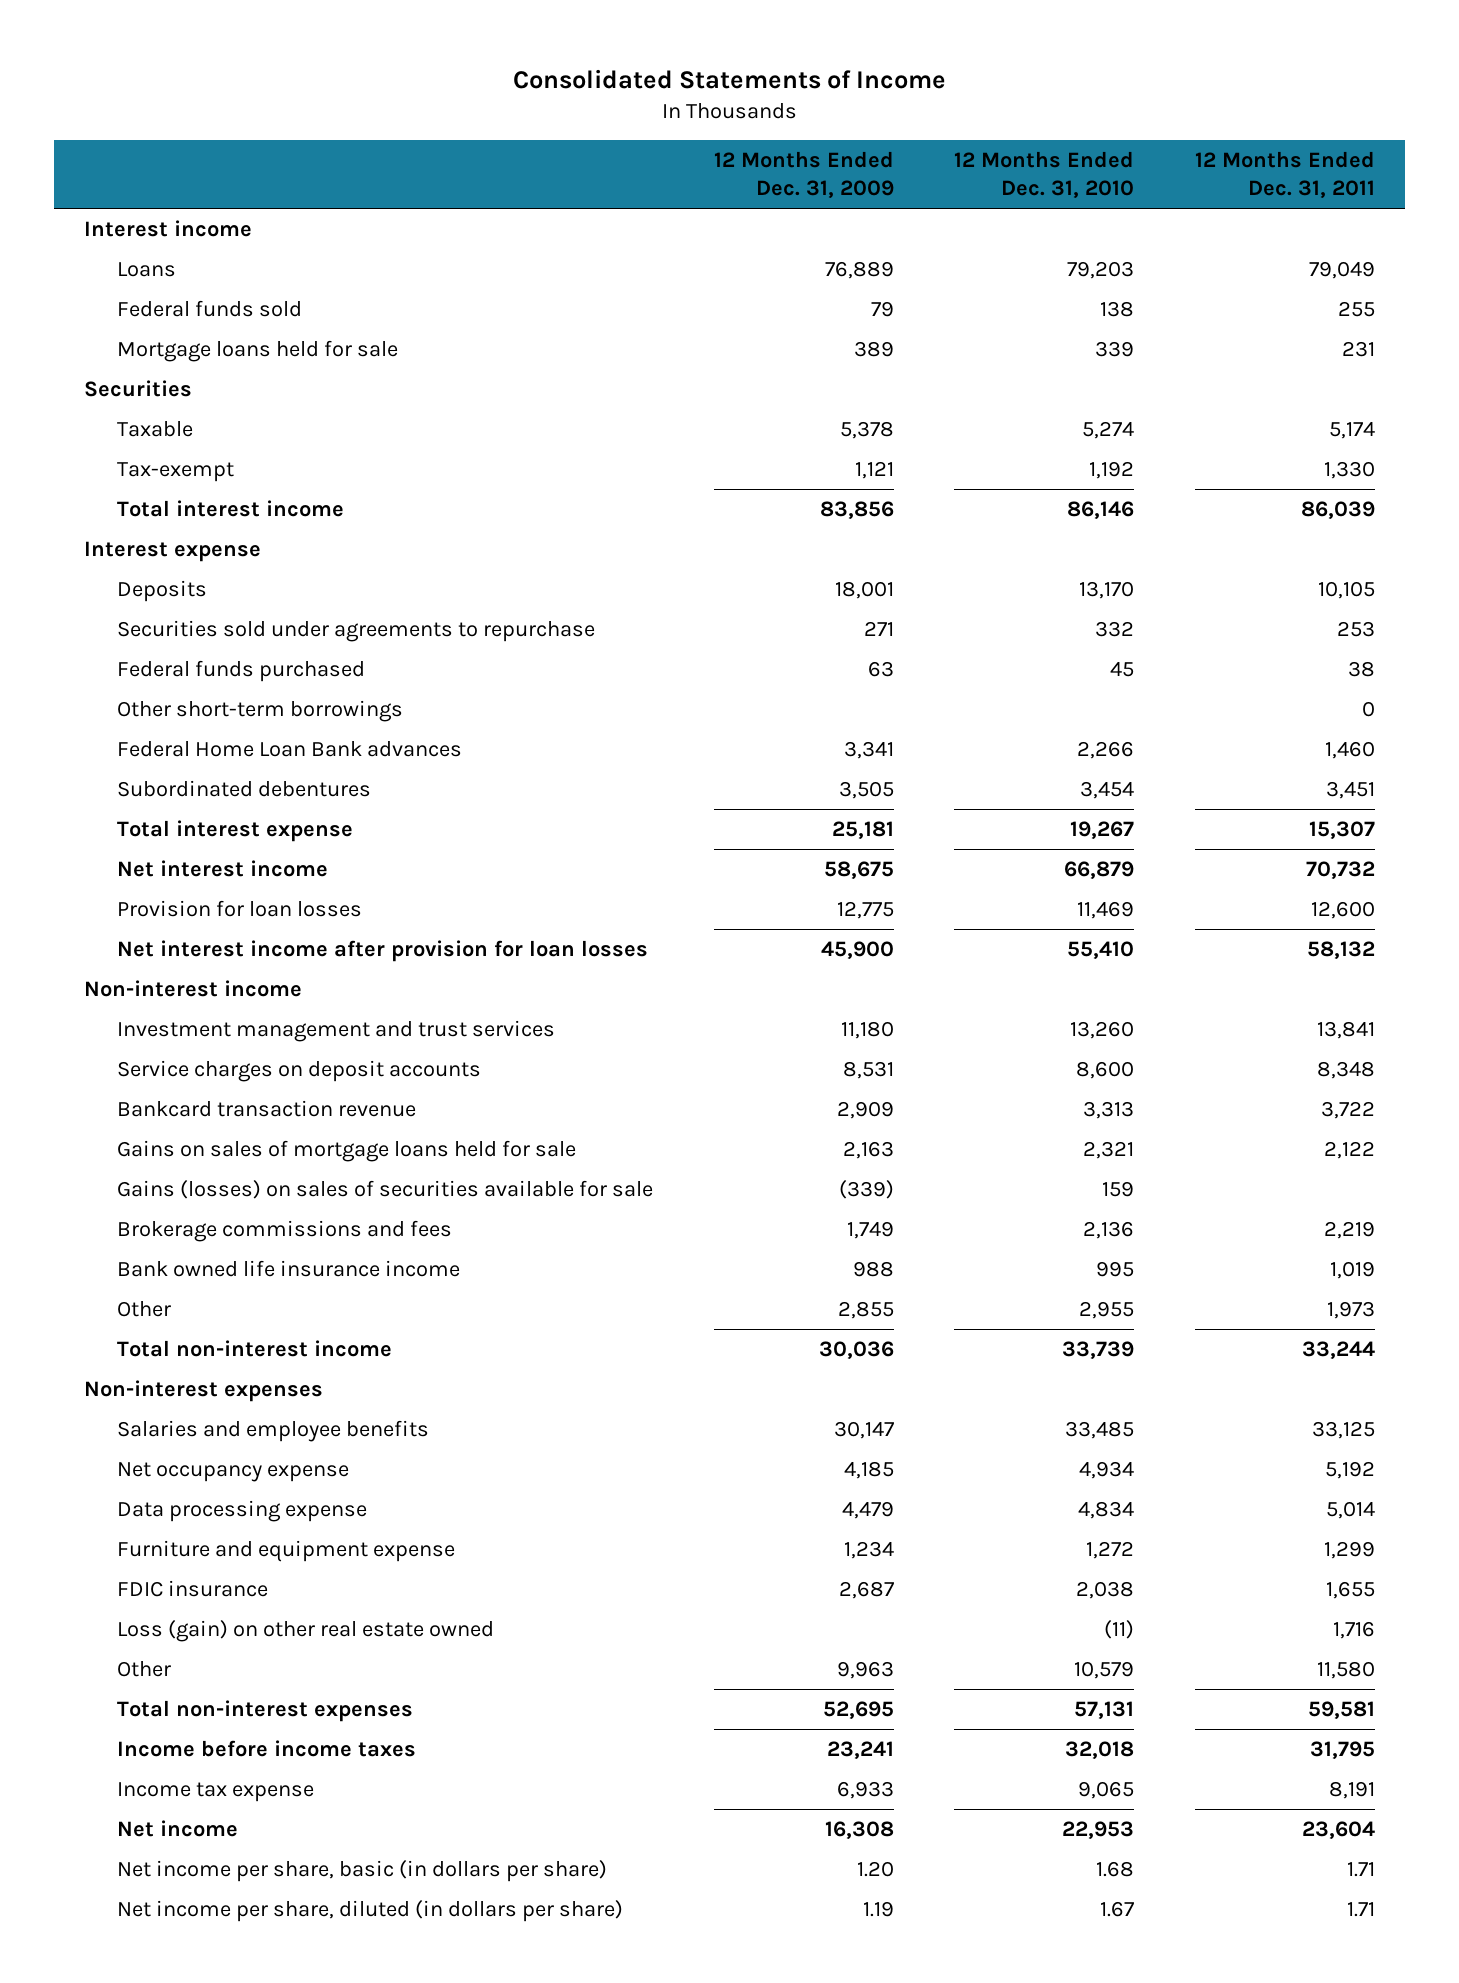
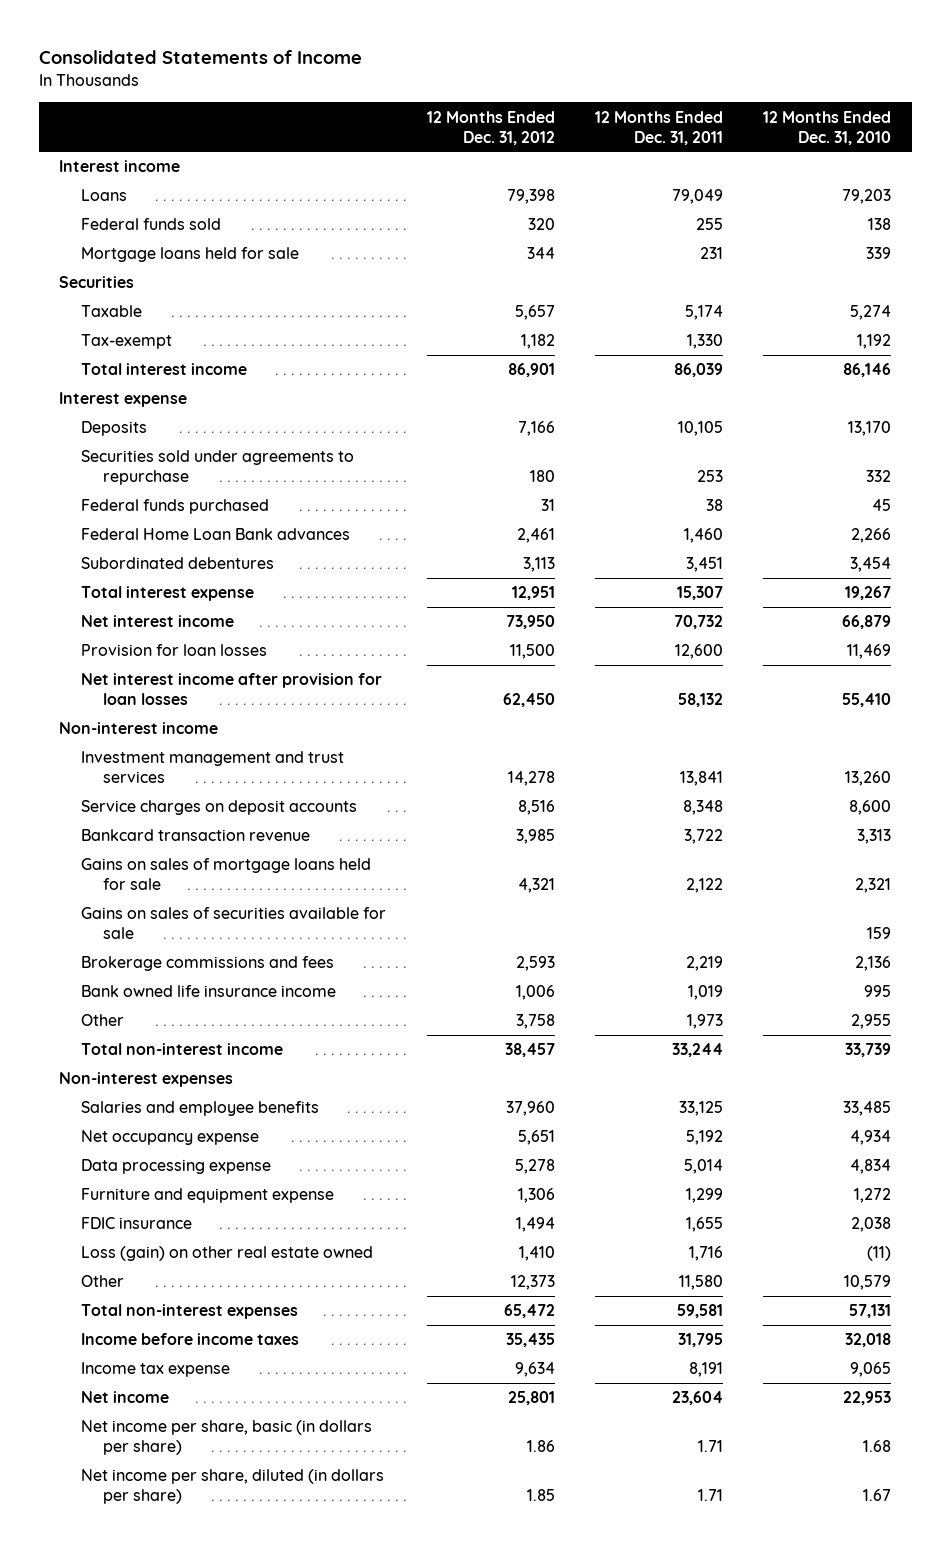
- | 12 Months Ended Dec. 31, 2009 | 12 Months Ended Dec. 31, 2010 | 12 Months Ended Dec. 31, 2011
+ | 12 Months Ended Dec. 31, 2012 | 12 Months Ended Dec. 31, 2011 | 12 Months Ended Dec. 31, 2010
- Other short-term borrowings | | | 0
- Gains (losses) on sales of securities available for sale | (339) | 159 |
+ Gains on sales of securities available for sale | | | 159

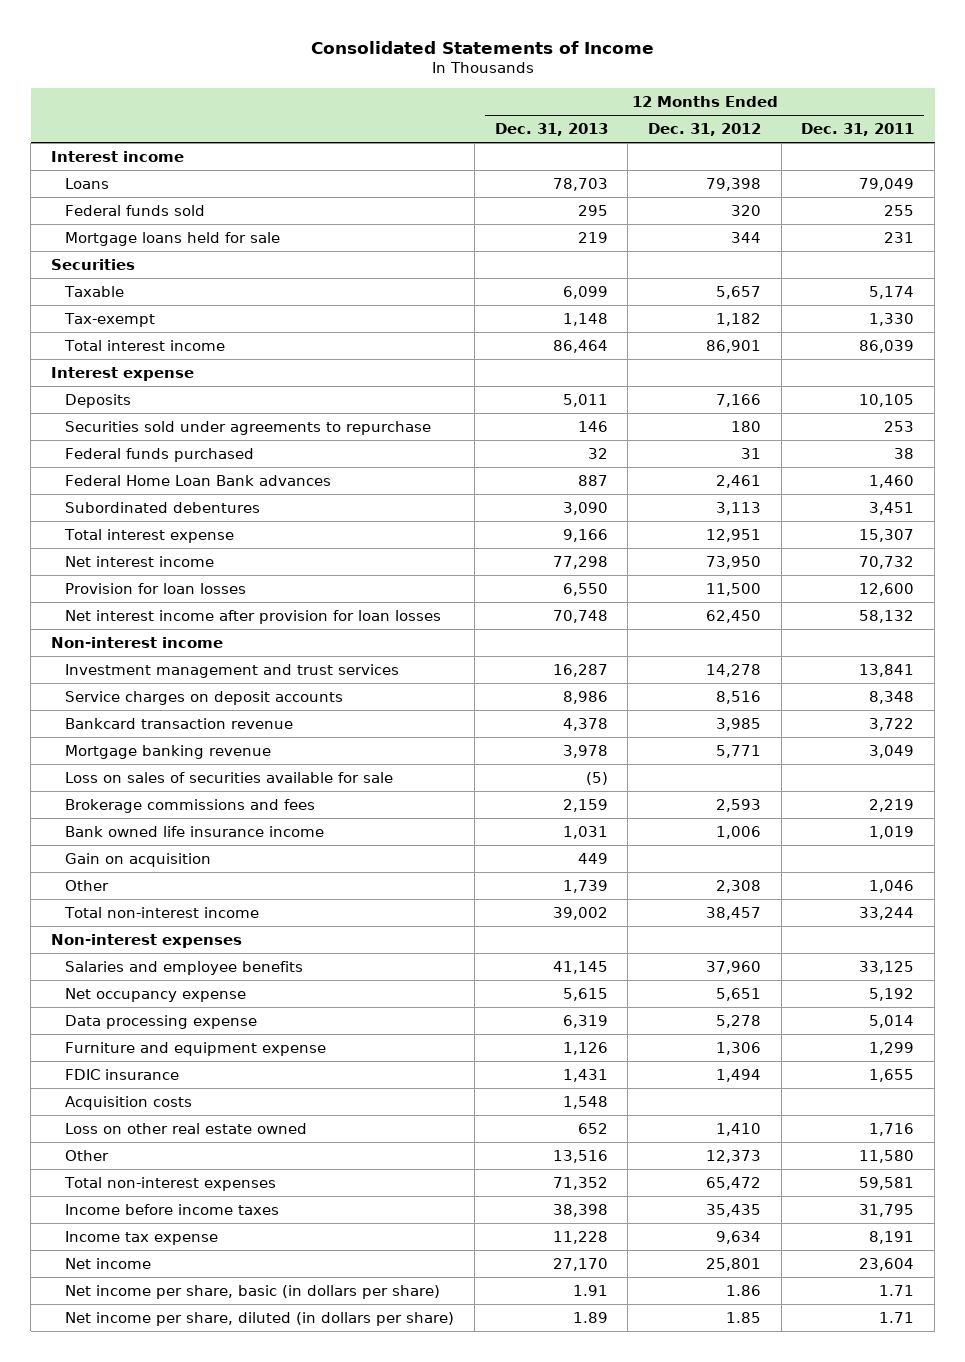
- | 12 Months Ended Dec. 31, 2012 | 12 Months Ended Dec. 31, 2011 | 12 Months Ended Dec. 31, 2010
+ | 12 Months Ended Dec. 31, 2013 | 12 Months Ended Dec. 31, 2012 | 12 Months Ended Dec. 31, 2011
- Gains on sales of mortgage loans held for sale | 4,321 | 2,122 | 2,321
- Gains on sales of securities available for sale | | | 159
+ Mortgage banking revenue | 3,978 | 5,771 | 3,049
+ Loss on sales of securities available for sale | (5) | |
- Other | 3,758 | 1,973 | 2,955
+ Gain on acquisition | 449 | |
+ Other | 1,739 | 2,308 | 1,046
- Loss (gain) on other real estate owned | 1,410 | 1,716 | (11)
+ Acquisition costs | 1,548 | |
+ Loss on other real estate owned | 652 | 1,410 | 1,716

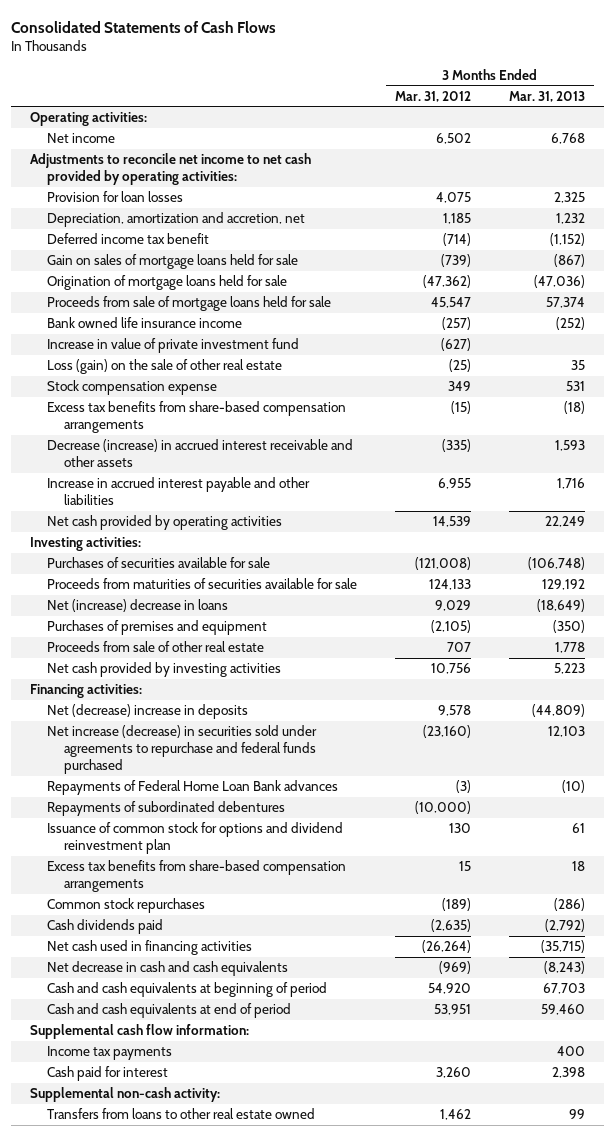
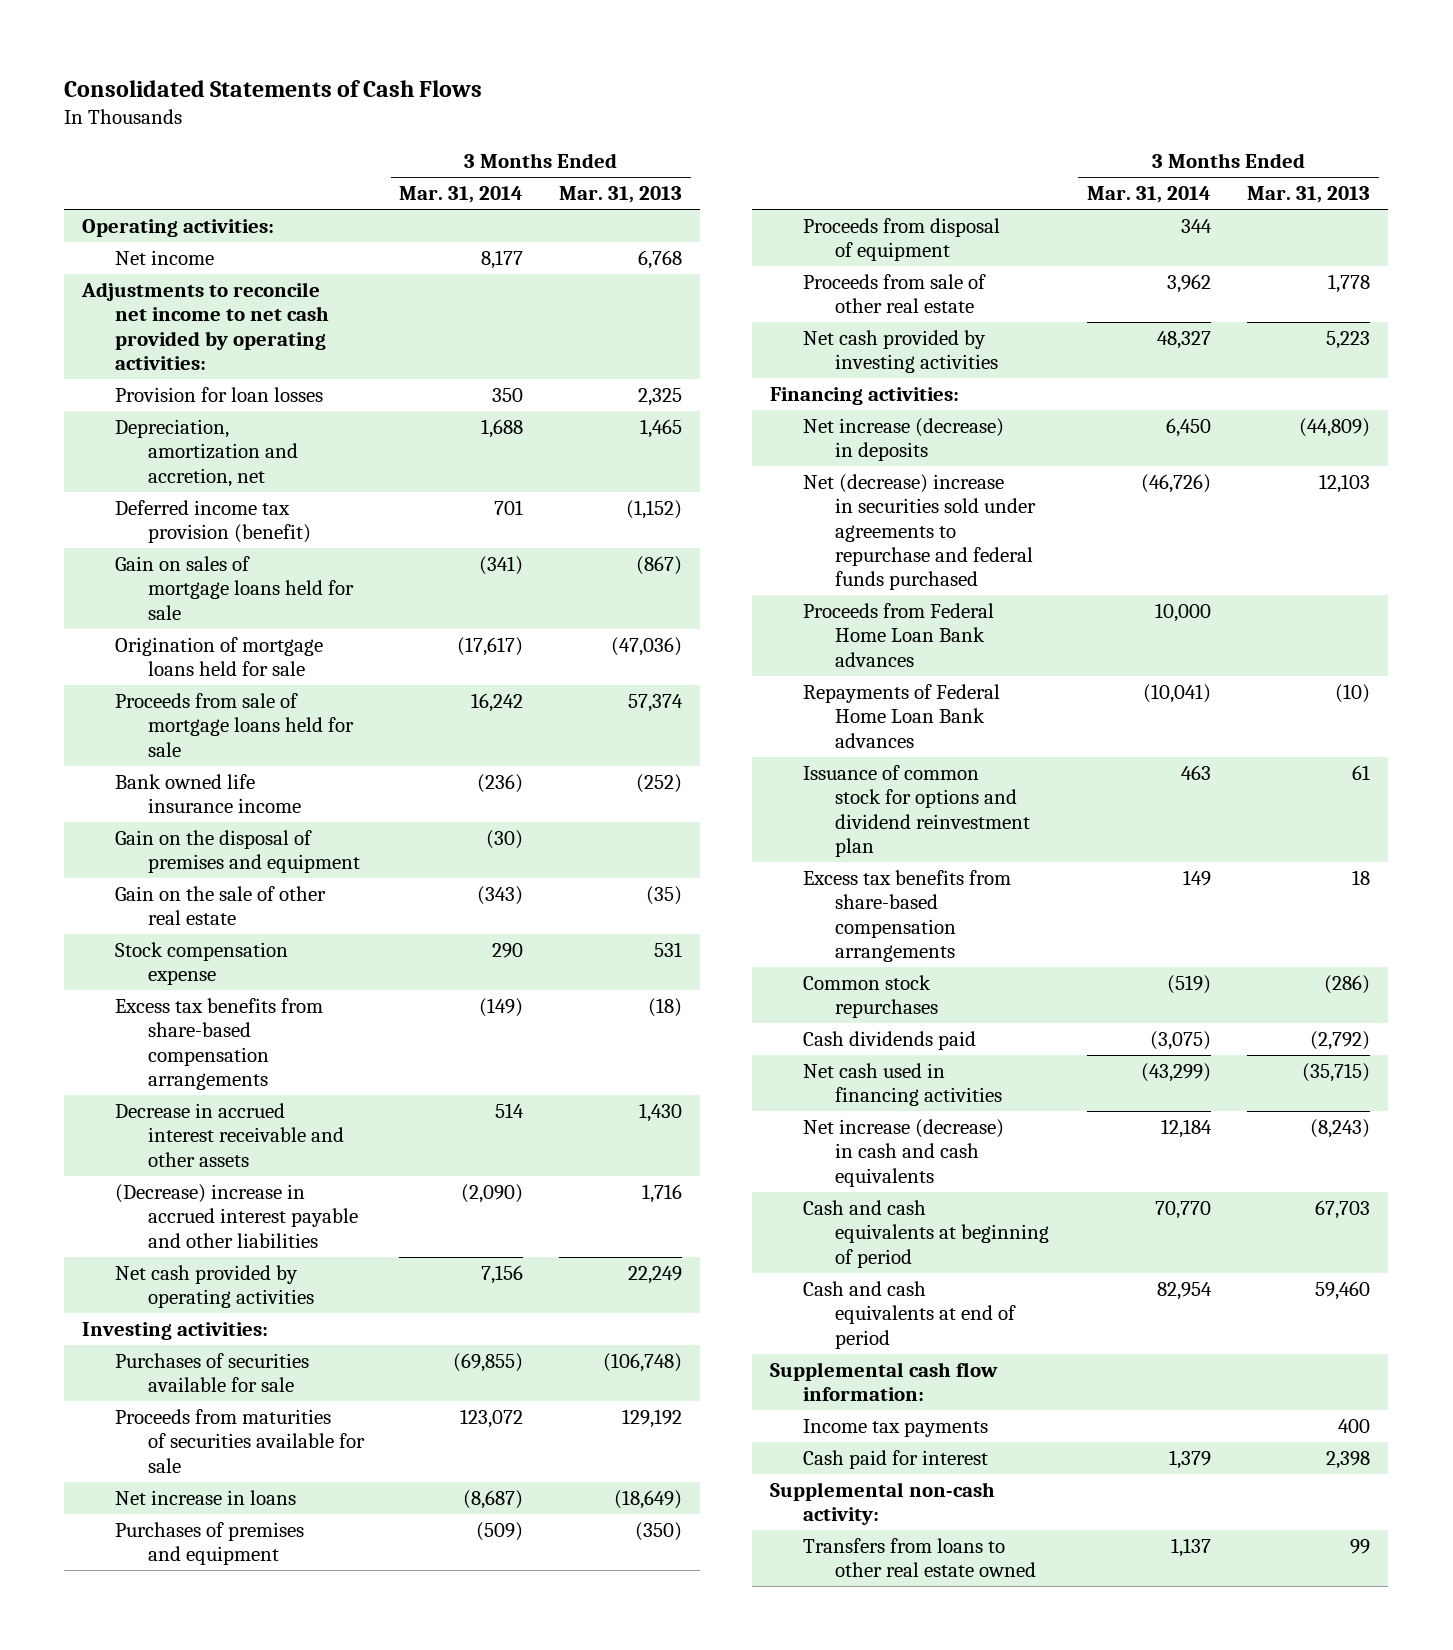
- | 3 Months Ended Mar. 31, 2012 | 3 Months Ended Mar. 31, 2013
+ | 3 Months Ended Mar. 31, 2014 | 3 Months Ended Mar. 31, 2013
- Depreciation, amortization and accretion, net | 1,185 | 1,232
- Deferred income tax benefit | (714) | (1,152)
+ Depreciation, amortization and accretion, net | 1,688 | 1,465
+ Deferred income tax provision (benefit) | 701 | (1,152)
- Increase in value of private investment fund | (627) |
- Loss (gain) on the sale of other real estate | (25) | 35
+ Gain on the disposal of premises and equipment | (30) |
+ Gain on the sale of other real estate | (343) | (35)
- Decrease (increase) in accrued interest receivable and other assets | (335) | 1,593
- Increase in accrued interest payable and other liabilities | 6,955 | 1,716
+ Decrease in accrued interest receivable and other assets | 514 | 1,430
+ (Decrease) increase in accrued interest payable and other liabilities | (2,090) | 1,716
- Net (increase) decrease in loans | 9,029 | (18,649)
+ Net increase in loans | (8,687) | (18,649)
+ Proceeds from disposal of equipment | 344 |
- Net (decrease) increase in deposits | 9,578 | (44,809)
- Net increase (decrease) in securities sold under agreements to repurchase and federal funds purchased | (23,160) | 12,103
+ Net increase (decrease) in deposits | 6,450 | (44,809)
+ Net (decrease) increase in securities sold under agreements to repurchase and federal funds purchased | (46,726) | 12,103
+ Proceeds from Federal Home Loan Bank advances | 10,000 |
- Repayments of subordinated debentures | (10,000) |
- Net decrease in cash and cash equivalents | (969) | (8,243)
+ Net increase (decrease) in cash and cash equivalents | 12,184 | (8,243)

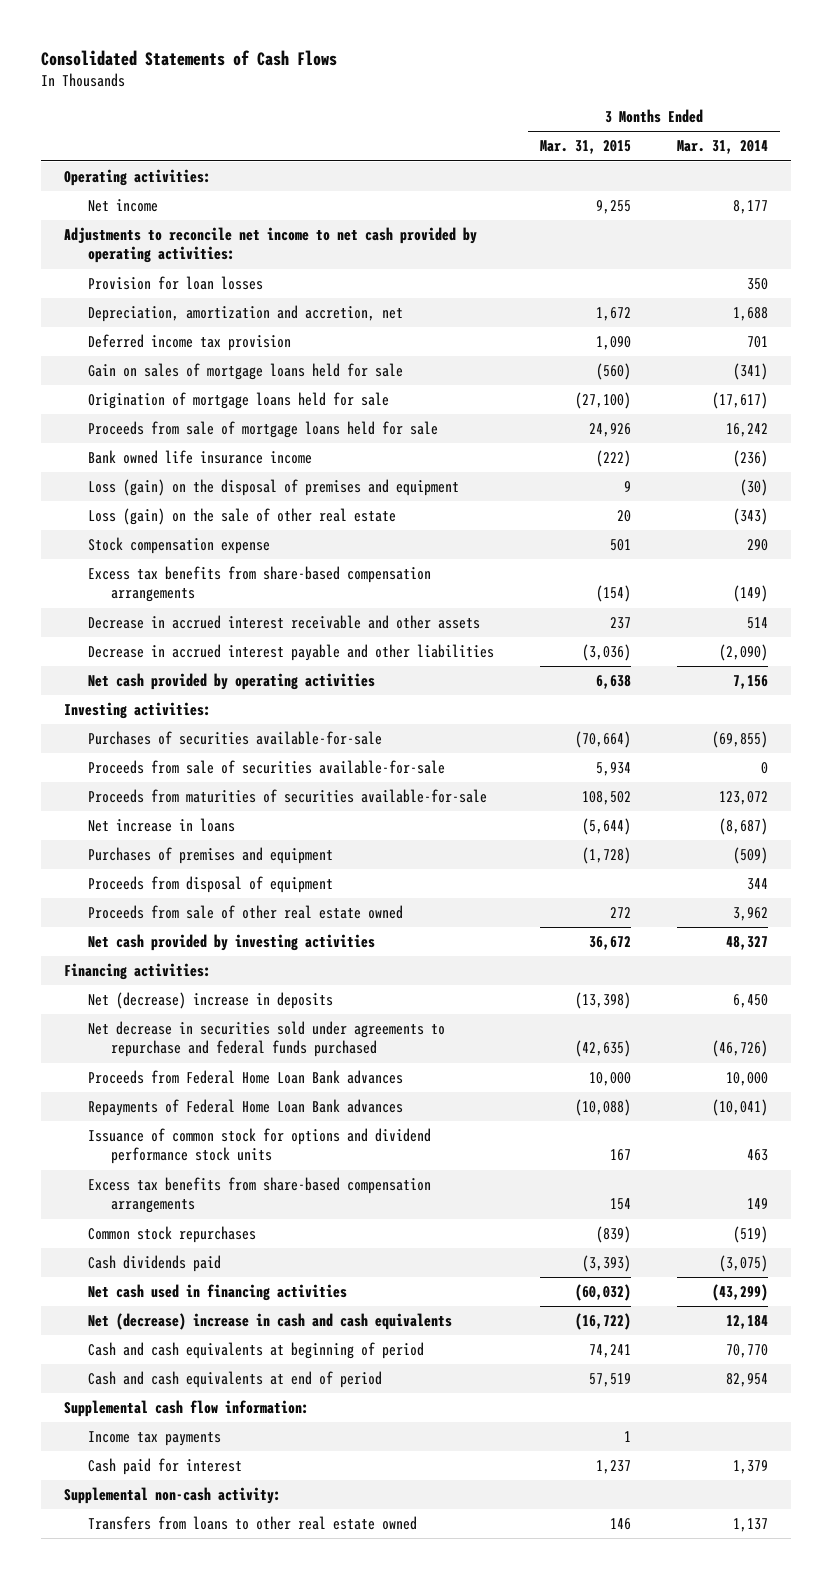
- | 3 Months Ended Mar. 31, 2014 | 3 Months Ended Mar. 31, 2013
+ | 3 Months Ended Mar. 31, 2015 | 3 Months Ended Mar. 31, 2014
- Deferred income tax provision (benefit) | 701 | (1,152)
+ Deferred income tax provision | 1,090 | 701
- Gain on the disposal of premises and equipment | (30) |
- Gain on the sale of other real estate | (343) | (35)
+ Loss (gain) on the disposal of premises and equipment | 9 | (30)
+ Loss (gain) on the sale of other real estate | 20 | (343)
- (Decrease) increase in accrued interest payable and other liabilities | (2,090) | 1,716
+ Decrease in accrued interest payable and other liabilities | (3,036) | (2,090)
- Purchases of securities available for sale | (69,855) | (106,748)
- Proceeds from maturities of securities available for sale | 123,072 | 129,192
+ Purchases of securities available-for-sale | (70,664) | (69,855)
+ Proceeds from sale of securities available-for-sale | 5,934 | 0
+ Proceeds from maturities of securities available-for-sale | 108,502 | 123,072
- Proceeds from sale of other real estate | 3,962 | 1,778
+ Proceeds from sale of other real estate owned | 272 | 3,962
- Net increase (decrease) in deposits | 6,450 | (44,809)
- Net (decrease) increase in securities sold under agreements to repurchase and federal funds purchased | (46,726) | 12,103
+ Net (decrease) increase in deposits | (13,398) | 6,450
+ Net decrease in securities sold under agreements to repurchase and federal funds purchased | (42,635) | (46,726)
- Issuance of common stock for options and dividend reinvestment plan | 463 | 61
+ Issuance of common stock for options and dividend performance stock units | 167 | 463
- Net increase (decrease) in cash and cash equivalents | 12,184 | (8,243)
+ Net (decrease) increase in cash and cash equivalents | (16,722) | 12,184

